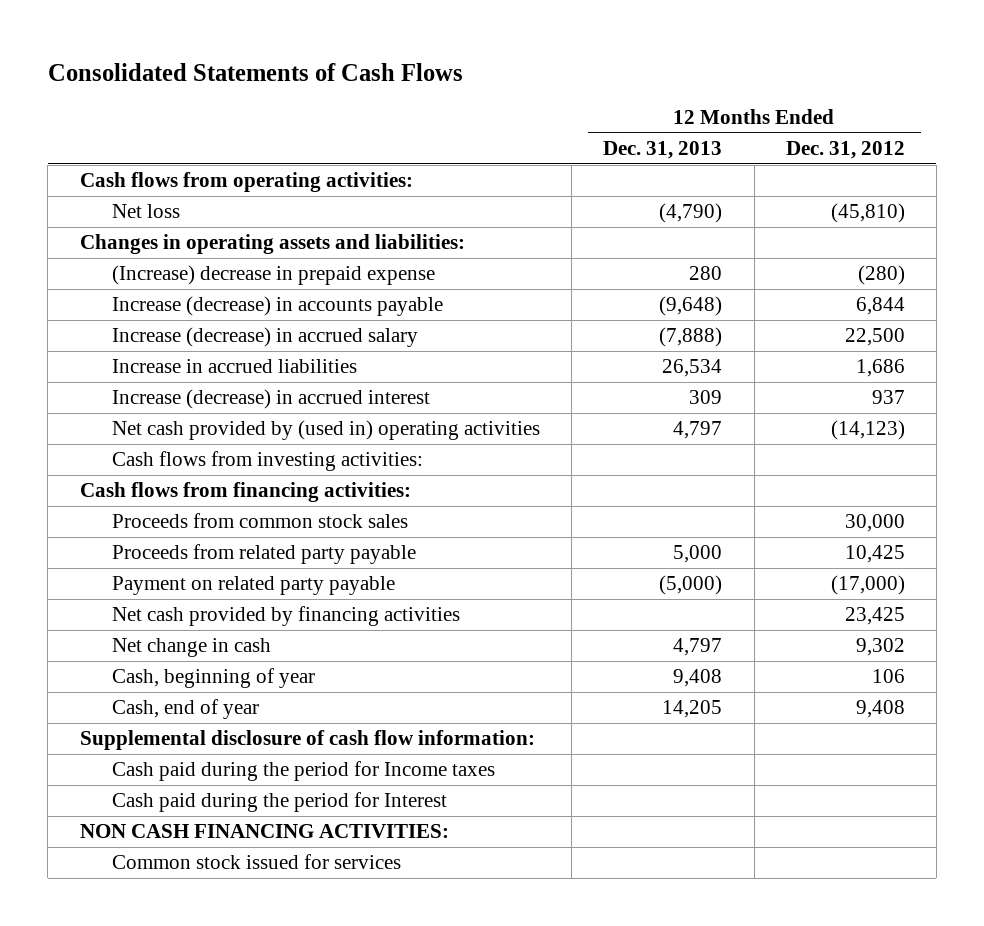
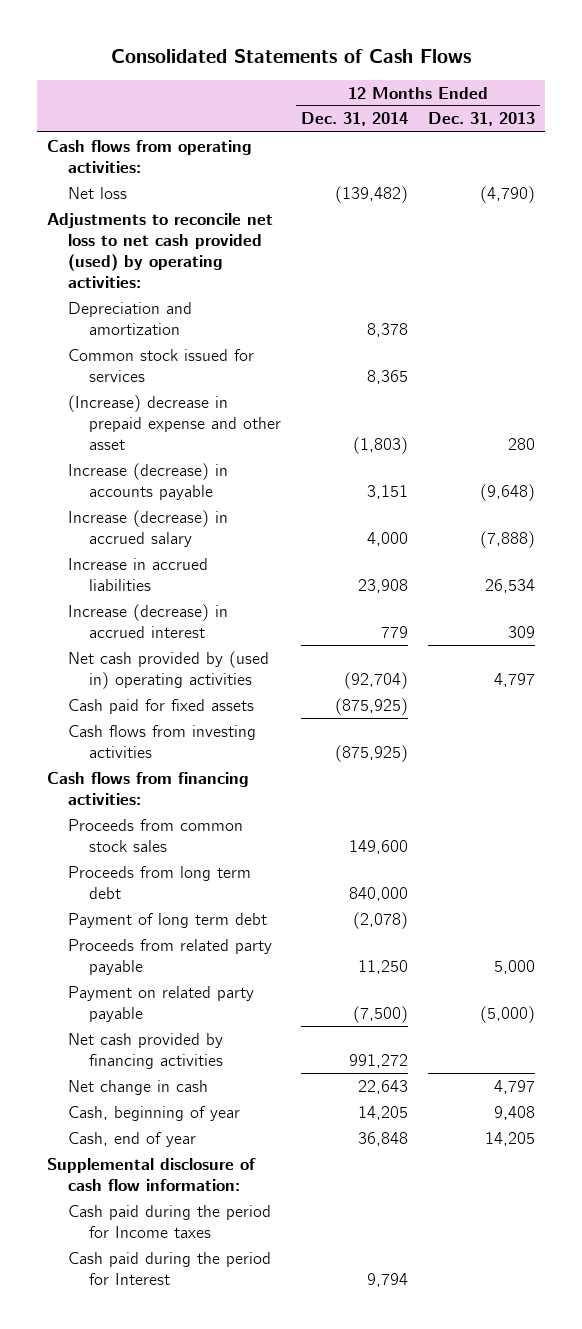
- | 12 Months Ended Dec. 31, 2013 | 12 Months Ended Dec. 31, 2012
+ | 12 Months Ended Dec. 31, 2014 | 12 Months Ended Dec. 31, 2013
- Changes in operating assets and liabilities:
- (Increase) decrease in prepaid expense | 280 | (280)
+ Adjustments to reconcile net loss to net cash provided (used) by operating activities:
+ Depreciation and amortization | 8,378 |
moved up: Common stock issued for services | 8,365 |
+ (Increase) decrease in prepaid expense and other asset | (1,803) | 280
- Cash flows from investing activities:
+ Cash paid for fixed assets | (875,925) |
+ Cash flows from investing activities | (875,925) |
+ Proceeds from long term debt | 840,000 |
+ Payment of long term debt | (2,078) |
- NON CASH FINANCING ACTIVITIES:

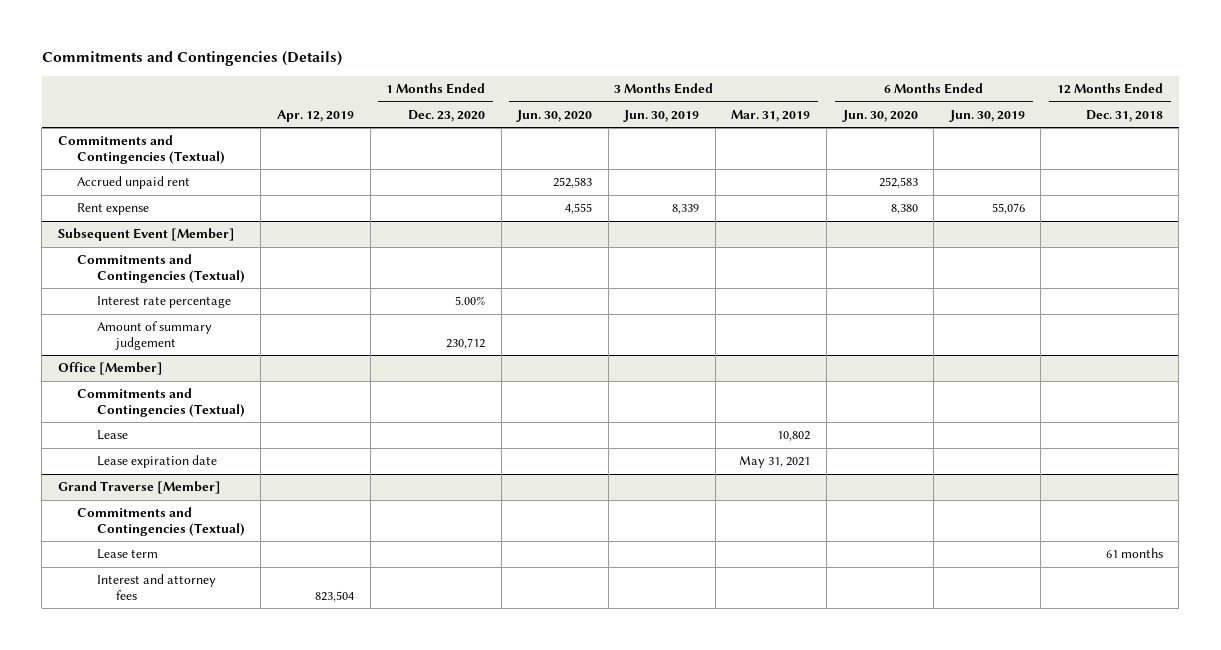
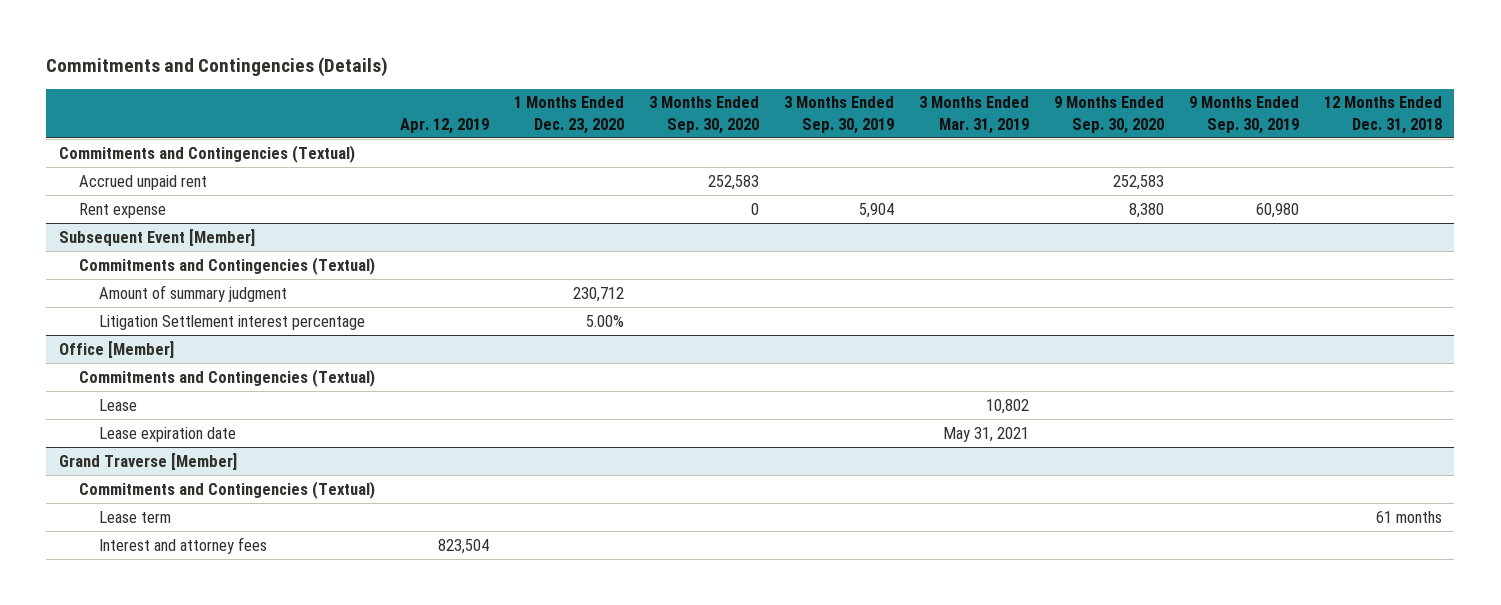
- | Apr. 12, 2019 | 1 Months Ended Dec. 23, 2020 | 3 Months Ended Jun. 30, 2020 | 3 Months Ended Jun. 30, 2019 | 3 Months Ended Mar. 31, 2019 | 6 Months Ended Jun. 30, 2020 | 6 Months Ended Jun. 30, 2019 | 12 Months Ended Dec. 31, 2018
+ | Apr. 12, 2019 | 1 Months Ended Dec. 23, 2020 | 3 Months Ended Sep. 30, 2020 | 3 Months Ended Sep. 30, 2019 | 3 Months Ended Mar. 31, 2019 | 9 Months Ended Sep. 30, 2020 | 9 Months Ended Sep. 30, 2019 | 12 Months Ended Dec. 31, 2018
@ Subsequent Event [Member]
- Interest rate percentage | | 5.00% | | | | | |
- Amount of summary judgement | | 230,712 | | | | | |
+ Amount of summary judgment | | 230,712 | | | | | |
+ Litigation Settlement interest percentage | | 5.00% | | | | | |

